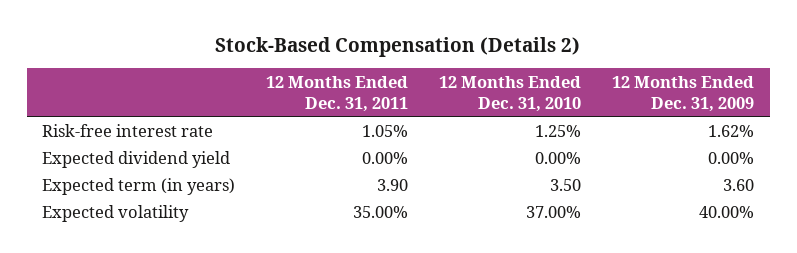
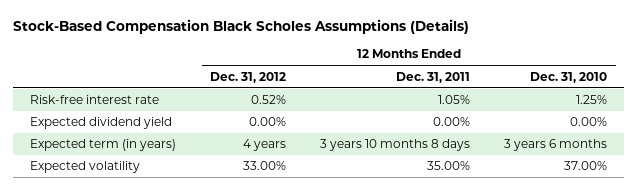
- Stock-Based Compensation (Details 2)
+ Stock-Based Compensation Black Scholes Assumptions (Details)
- | 12 Months Ended Dec. 31, 2011 | 12 Months Ended Dec. 31, 2010 | 12 Months Ended Dec. 31, 2009
+ | 12 Months Ended Dec. 31, 2012 | 12 Months Ended Dec. 31, 2011 | 12 Months Ended Dec. 31, 2010
- Expected term (in years) | 3.90 | 3.50 | 3.60
+ Expected term (in years) | 4 years | 3 years 10 months 8 days | 3 years 6 months

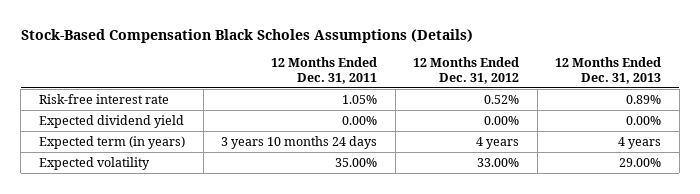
- | 12 Months Ended Dec. 31, 2012 | 12 Months Ended Dec. 31, 2011 | 12 Months Ended Dec. 31, 2010
+ | 12 Months Ended Dec. 31, 2011 | 12 Months Ended Dec. 31, 2012 | 12 Months Ended Dec. 31, 2013
- Expected term (in years) | 4 years | 3 years 10 months 8 days | 3 years 6 months
+ Expected term (in years) | 3 years 10 months 24 days | 4 years | 4 years

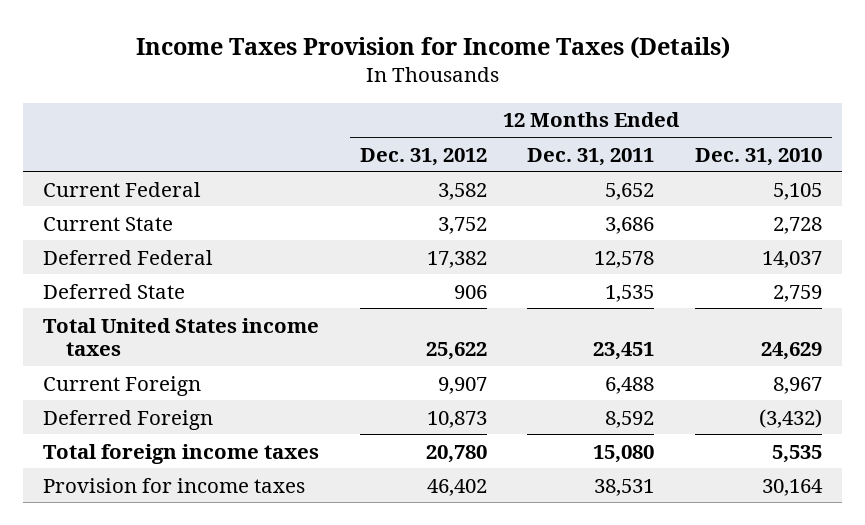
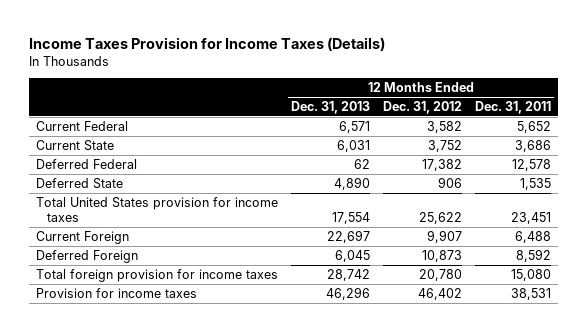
- | 12 Months Ended Dec. 31, 2012 | 12 Months Ended Dec. 31, 2011 | 12 Months Ended Dec. 31, 2010
+ | 12 Months Ended Dec. 31, 2013 | 12 Months Ended Dec. 31, 2012 | 12 Months Ended Dec. 31, 2011
- Total United States income taxes | 25,622 | 23,451 | 24,629
+ Total United States provision for income taxes | 17,554 | 25,622 | 23,451
- Total foreign income taxes | 20,780 | 15,080 | 5,535
+ Total foreign provision for income taxes | 28,742 | 20,780 | 15,080

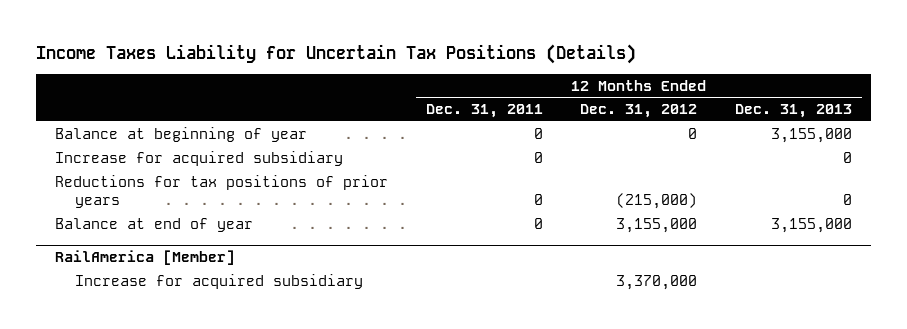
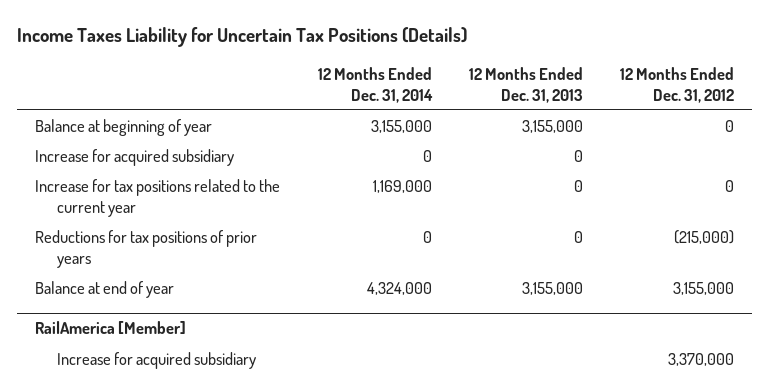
- | 12 Months Ended Dec. 31, 2011 | 12 Months Ended Dec. 31, 2012 | 12 Months Ended Dec. 31, 2013
+ | 12 Months Ended Dec. 31, 2014 | 12 Months Ended Dec. 31, 2013 | 12 Months Ended Dec. 31, 2012
+ Increase for tax positions related to the current year | 1,169,000 | 0 | 0

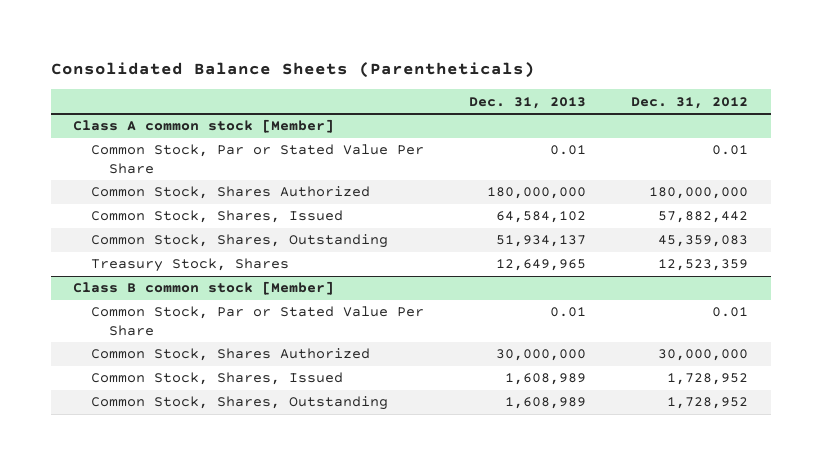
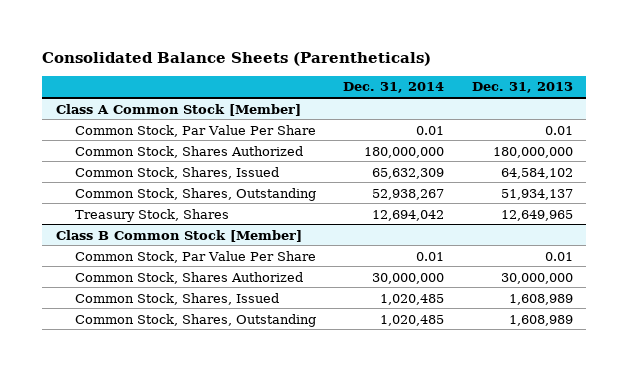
- | Dec. 31, 2013 | Dec. 31, 2012
+ | Dec. 31, 2014 | Dec. 31, 2013
- Class A common stock [Member]
- Common Stock, Par or Stated Value Per Share | 0.01 | 0.01
+ Class A Common Stock [Member]
+ Common Stock, Par Value Per Share | 0.01 | 0.01
- Class B common stock [Member]
- Common Stock, Par or Stated Value Per Share | 0.01 | 0.01
+ Class B Common Stock [Member]
+ Common Stock, Par Value Per Share | 0.01 | 0.01

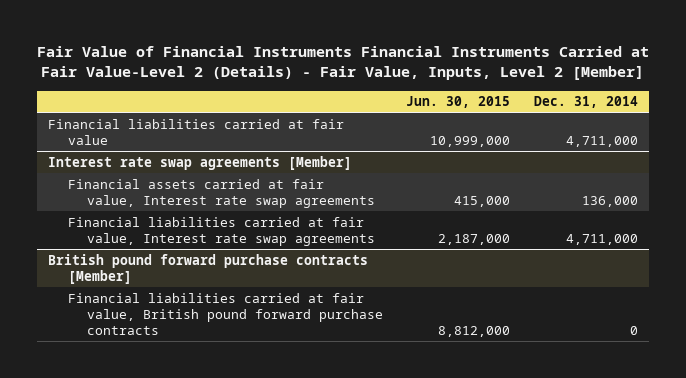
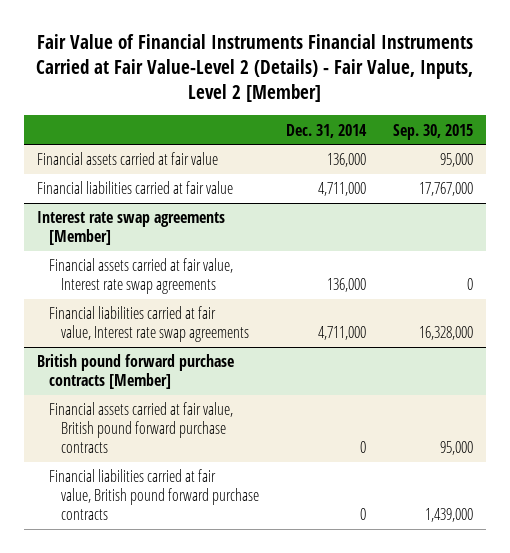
- | Jun. 30, 2015 | Dec. 31, 2014
+ | Dec. 31, 2014 | Sep. 30, 2015
+ Financial assets carried at fair value | 136,000 | 95,000
@ British pound forward purchase contracts [Member]
+ Financial assets carried at fair value, British pound forward purchase contracts | 0 | 95,000

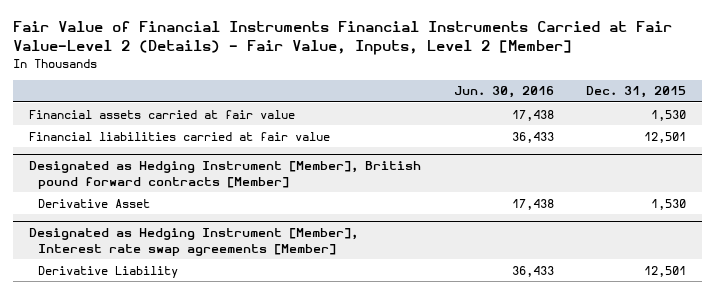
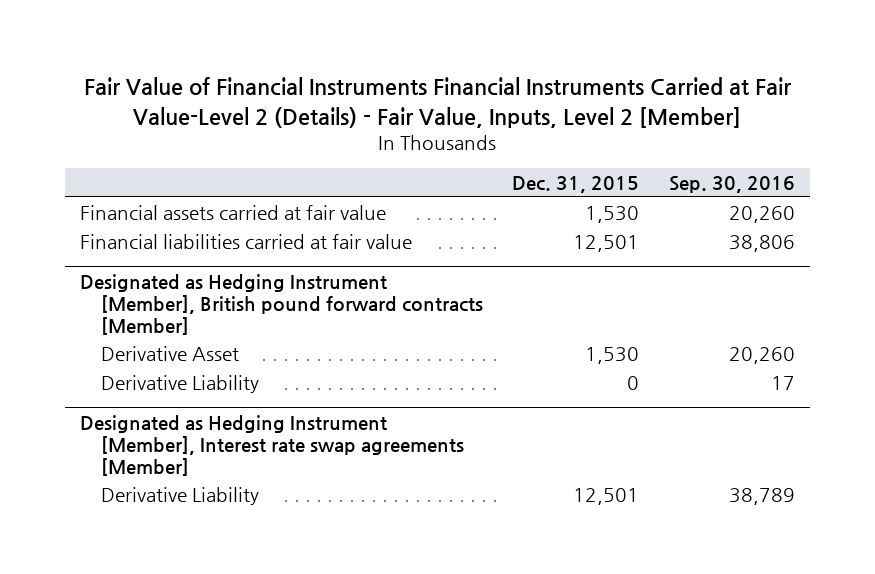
- | Jun. 30, 2016 | Dec. 31, 2015
+ | Dec. 31, 2015 | Sep. 30, 2016
@ Designated as Hedging Instrument [Member], British pound forward contracts [Member]
+ Derivative Liability | 0 | 17

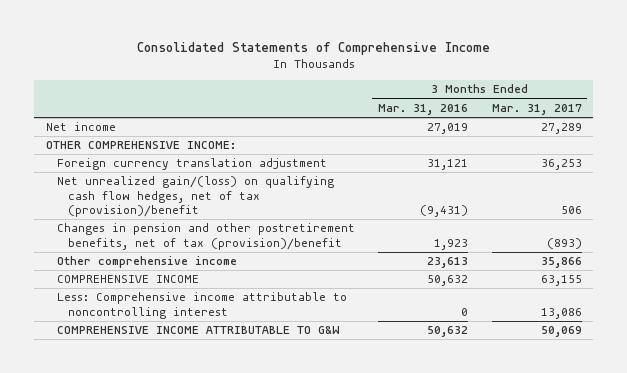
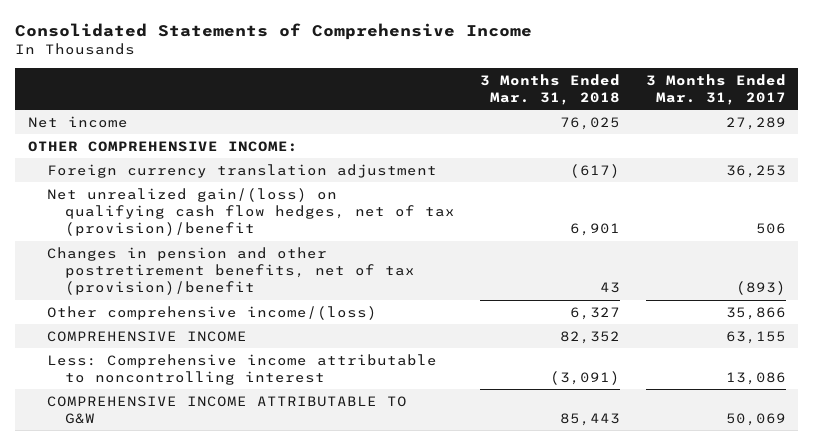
- | 3 Months Ended Mar. 31, 2016 | 3 Months Ended Mar. 31, 2017
+ | 3 Months Ended Mar. 31, 2018 | 3 Months Ended Mar. 31, 2017
- Other comprehensive income | 23,613 | 35,866
+ Other comprehensive income/(loss) | 6,327 | 35,866

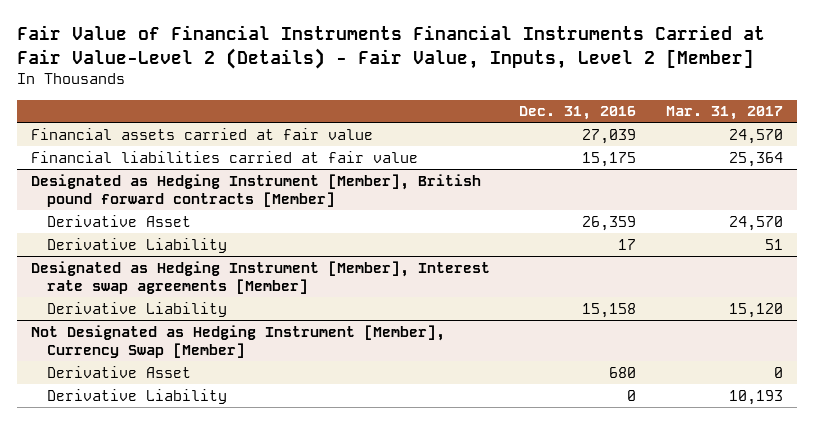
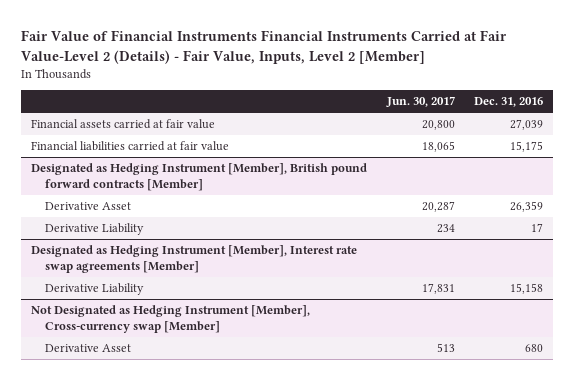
- | Dec. 31, 2016 | Mar. 31, 2017
+ | Jun. 30, 2017 | Dec. 31, 2016
- Not Designated as Hedging Instrument [Member], Currency Swap [Member]
+ Not Designated as Hedging Instrument [Member], Cross-currency swap [Member]
- Derivative Liability | 0 | 10,193

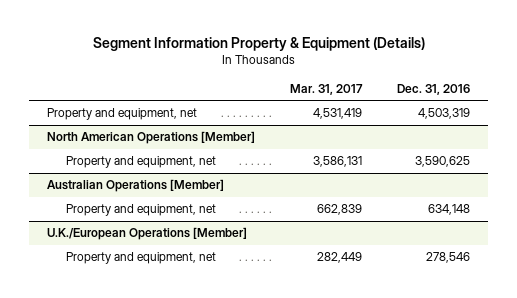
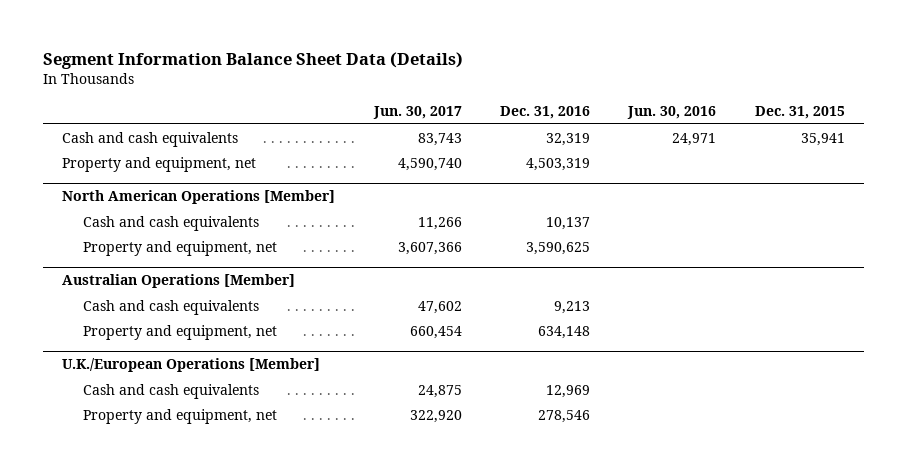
- Segment Information Property & Equipment (Details)
+ Segment Information Balance Sheet Data (Details)
- | Mar. 31, 2017 | Dec. 31, 2016
+ | Jun. 30, 2017 | Dec. 31, 2016 | Jun. 30, 2016 | Dec. 31, 2015
+ Cash and cash equivalents | 83,743 | 32,319 | 24,971 | 35,941
@ North American Operations [Member]
+ Cash and cash equivalents | 11,266 | 10,137 | |
@ Australian Operations [Member]
+ Cash and cash equivalents | 47,602 | 9,213 | |
@ U.K./European Operations [Member]
+ Cash and cash equivalents | 24,875 | 12,969 | |

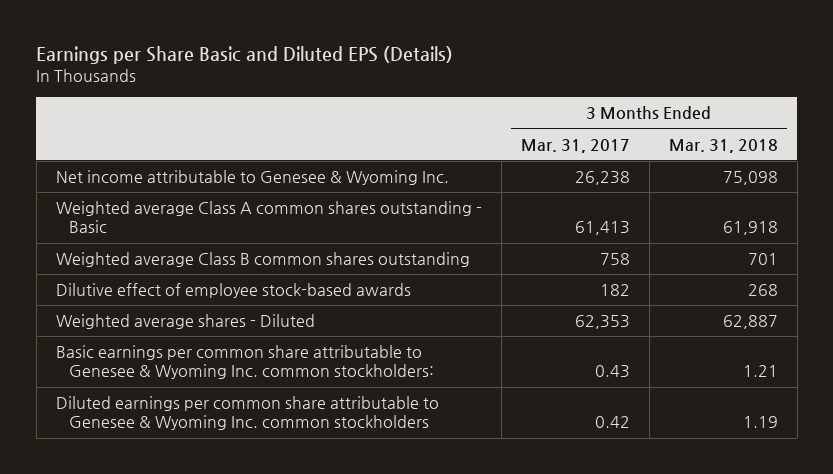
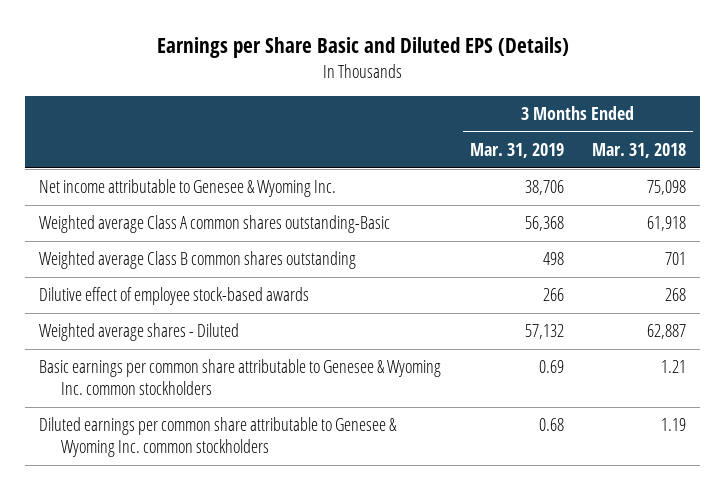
- | 3 Months Ended Mar. 31, 2017 | 3 Months Ended Mar. 31, 2018
+ | 3 Months Ended Mar. 31, 2019 | 3 Months Ended Mar. 31, 2018
- Weighted average Class A common shares outstanding - Basic | 61,413 | 61,918
+ Weighted average Class A common shares outstanding-Basic | 56,368 | 61,918
- Basic earnings per common share attributable to Genesee & Wyoming Inc. common stockholders: | 0.43 | 1.21
+ Basic earnings per common share attributable to Genesee & Wyoming Inc. common stockholders | 0.69 | 1.21

